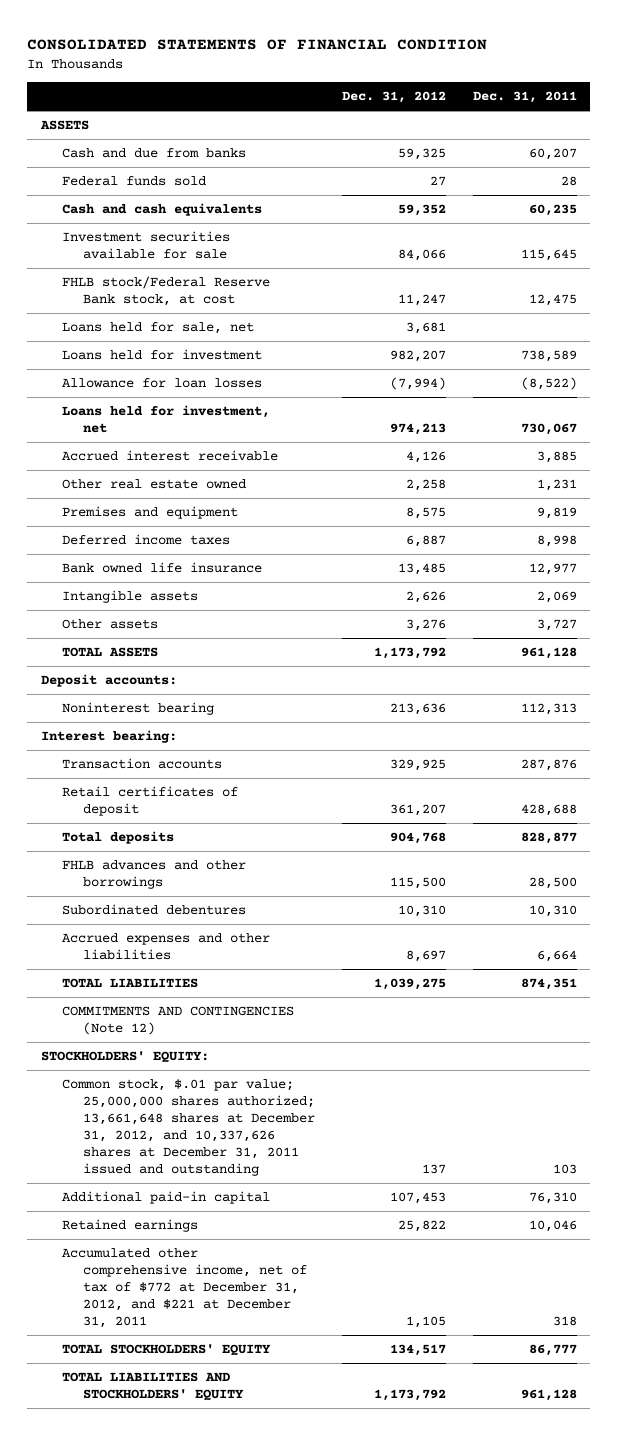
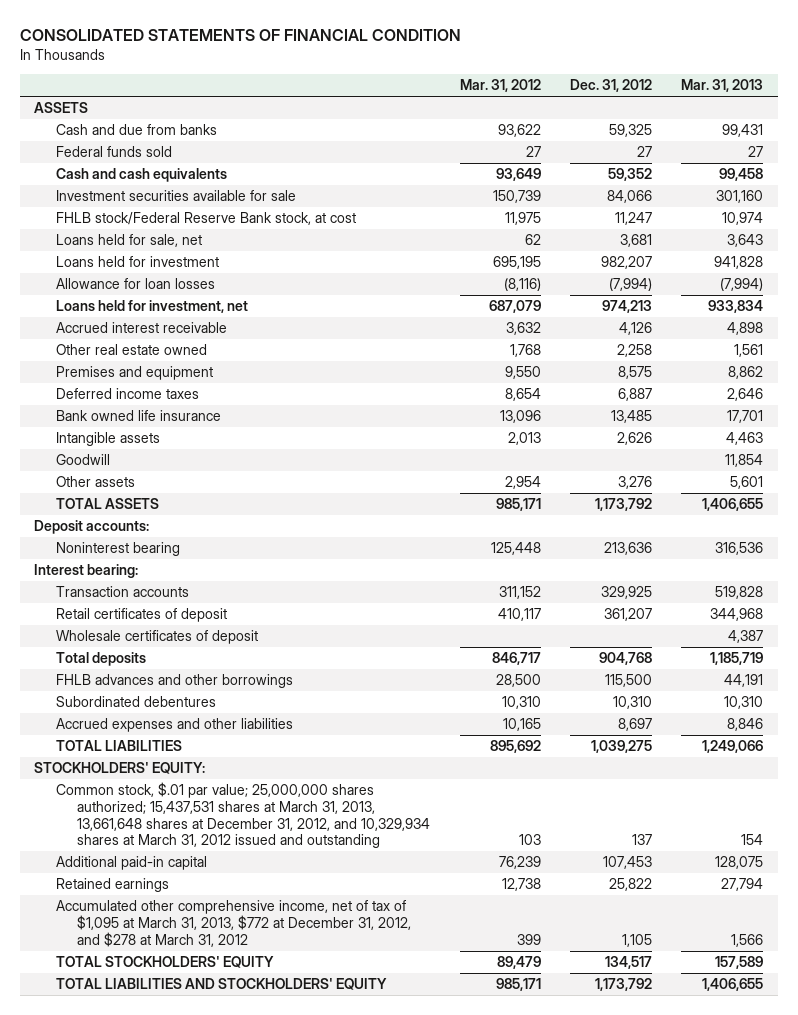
- | Dec. 31, 2012 | Dec. 31, 2011
+ | Mar. 31, 2012 | Dec. 31, 2012 | Mar. 31, 2013
+ Goodwill | | | 11,854
+ Wholesale certificates of deposit | | | 4,387
- COMMITMENTS AND CONTINGENCIES (Note 12)
- Common stock, $.01 par value; 25,000,000 shares authorized; 13,661,648 shares at December 31, 2012, and 10,337,626 shares at December 31, 2011 issued and outstanding | 137 | 103
+ Common stock, $.01 par value; 25,000,000 shares authorized; 15,437,531 shares at March 31, 2013, 13,661,648 shares at December 31, 2012, and 10,329,934 shares at March 31, 2012 issued and outstanding | 103 | 137 | 154
- Accumulated other comprehensive income, net of tax of $772 at December 31, 2012, and $221 at December 31, 2011 | 1,105 | 318
+ Accumulated other comprehensive income, net of tax of $1,095 at March 31, 2013, $772 at December 31, 2012, and $278 at March 31, 2012 | 399 | 1,105 | 1,566

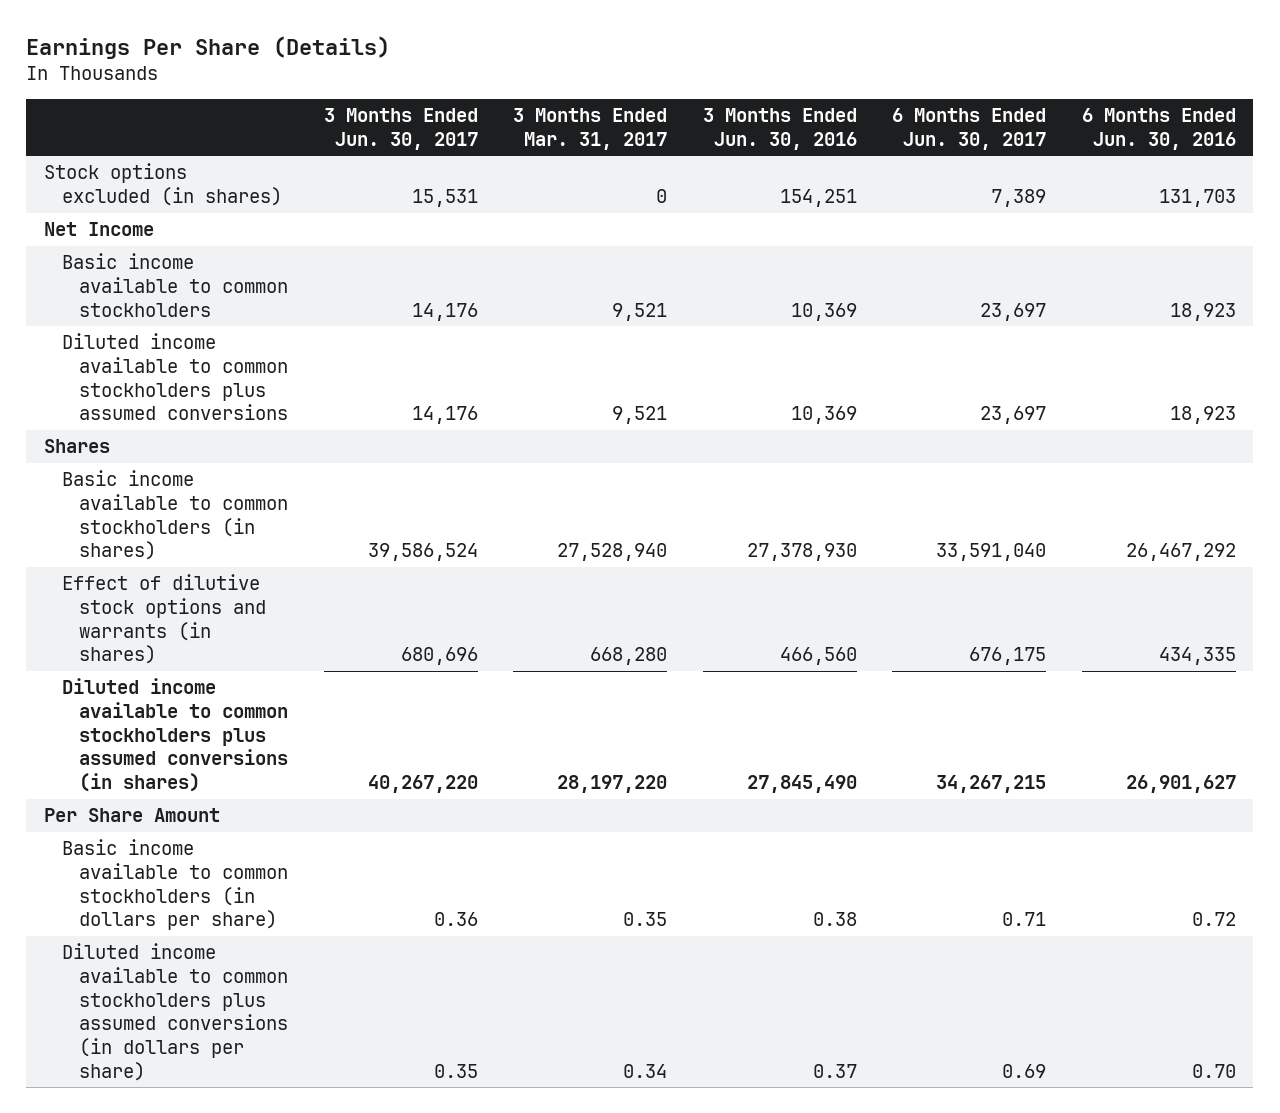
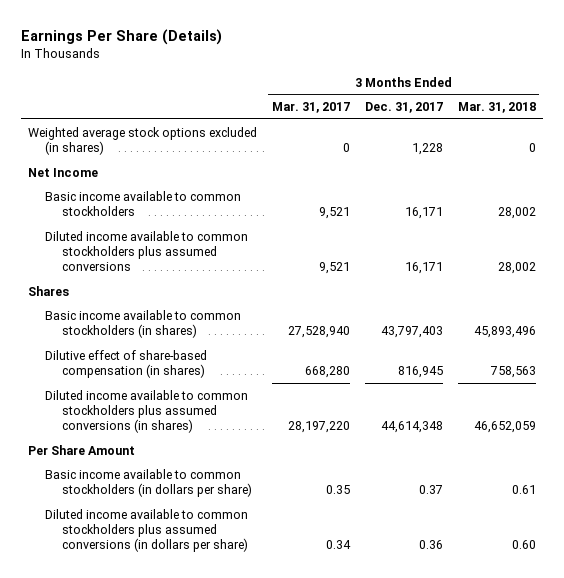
- | 3 Months Ended Jun. 30, 2017 | 3 Months Ended Mar. 31, 2017 | 3 Months Ended Jun. 30, 2016 | 6 Months Ended Jun. 30, 2017 | 6 Months Ended Jun. 30, 2016
+ | 3 Months Ended Mar. 31, 2017 | 3 Months Ended Dec. 31, 2017 | 3 Months Ended Mar. 31, 2018
- Stock options excluded (in shares) | 15,531 | 0 | 154,251 | 7,389 | 131,703
+ Weighted average stock options excluded (in shares) | 0 | 1,228 | 0
- Effect of dilutive stock options and warrants (in shares) | 680,696 | 668,280 | 466,560 | 676,175 | 434,335
+ Dilutive effect of share-based compensation (in shares) | 668,280 | 816,945 | 758,563

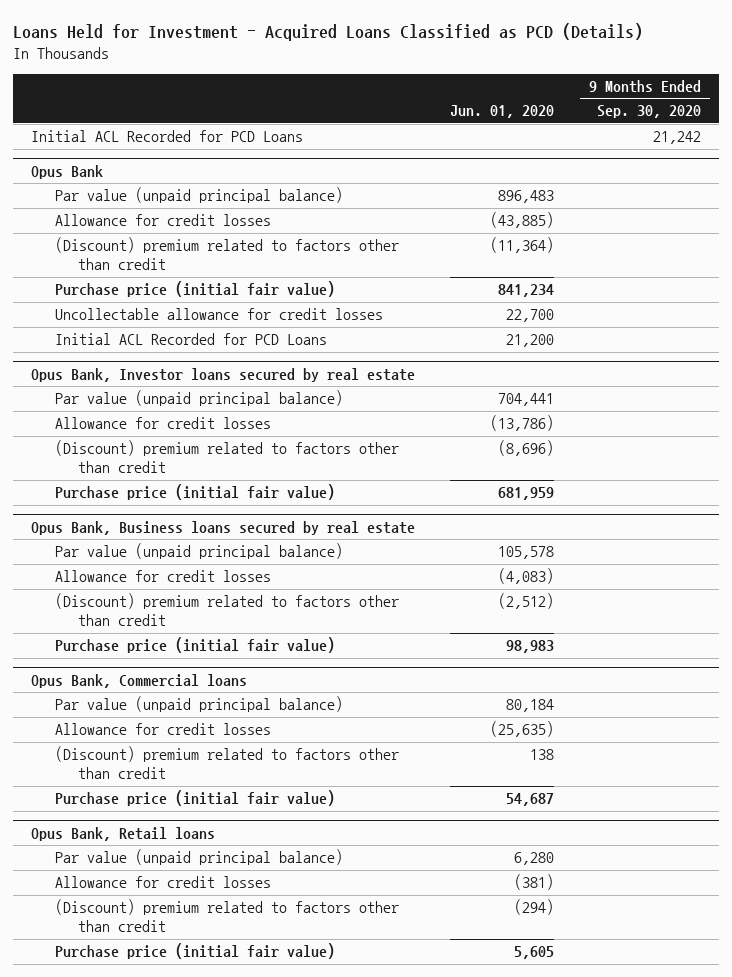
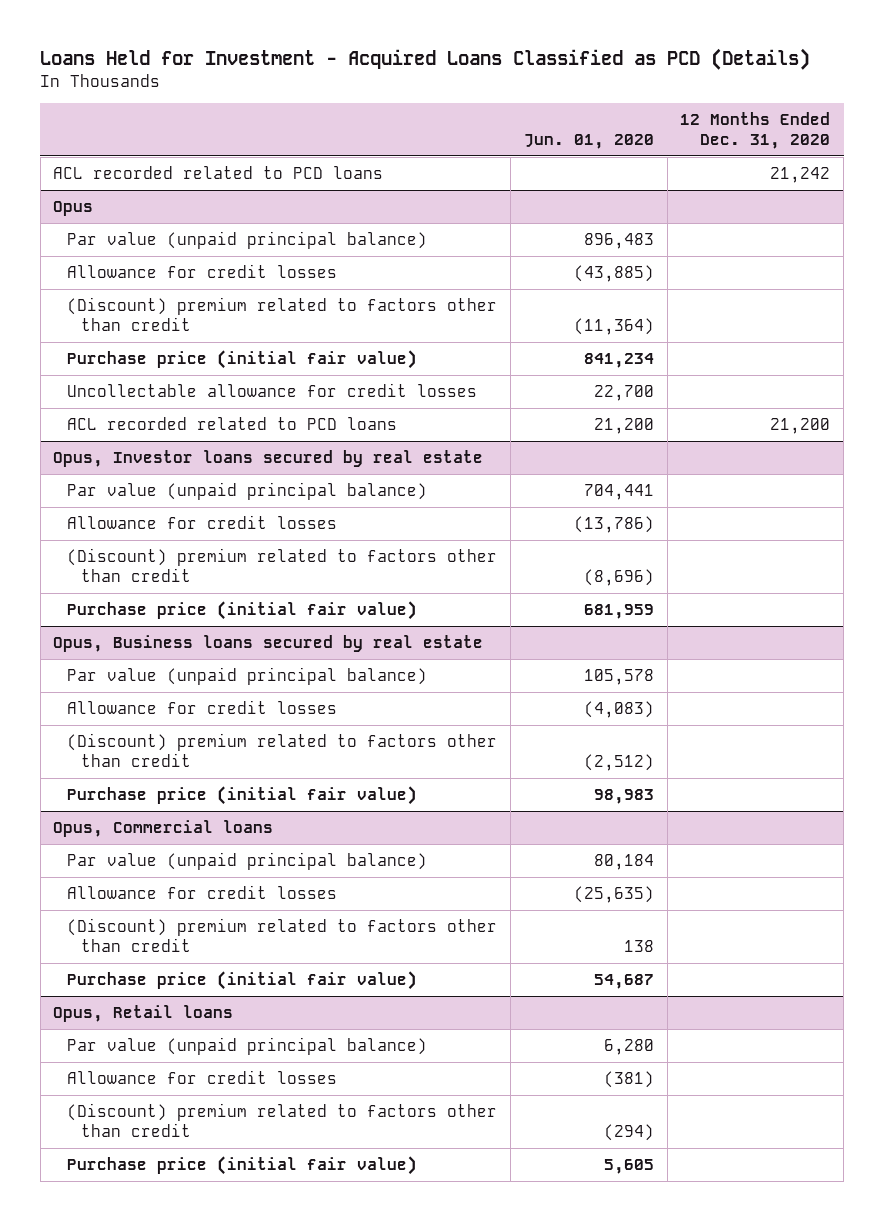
- | Jun. 01, 2020 | 9 Months Ended Sep. 30, 2020
+ | Jun. 01, 2020 | 12 Months Ended Dec. 31, 2020
- Initial ACL Recorded for PCD Loans | | 21,242
- Opus Bank
+ ACL recorded related to PCD loans | | 21,242
+ Opus
- Initial ACL Recorded for PCD Loans | 21,200 |
- Opus Bank, Investor loans secured by real estate
+ ACL recorded related to PCD loans | 21,200 | 21,200
+ Opus, Investor loans secured by real estate
- Opus Bank, Business loans secured by real estate
+ Opus, Business loans secured by real estate
- Opus Bank, Commercial loans
+ Opus, Commercial loans
- Opus Bank, Retail loans
+ Opus, Retail loans

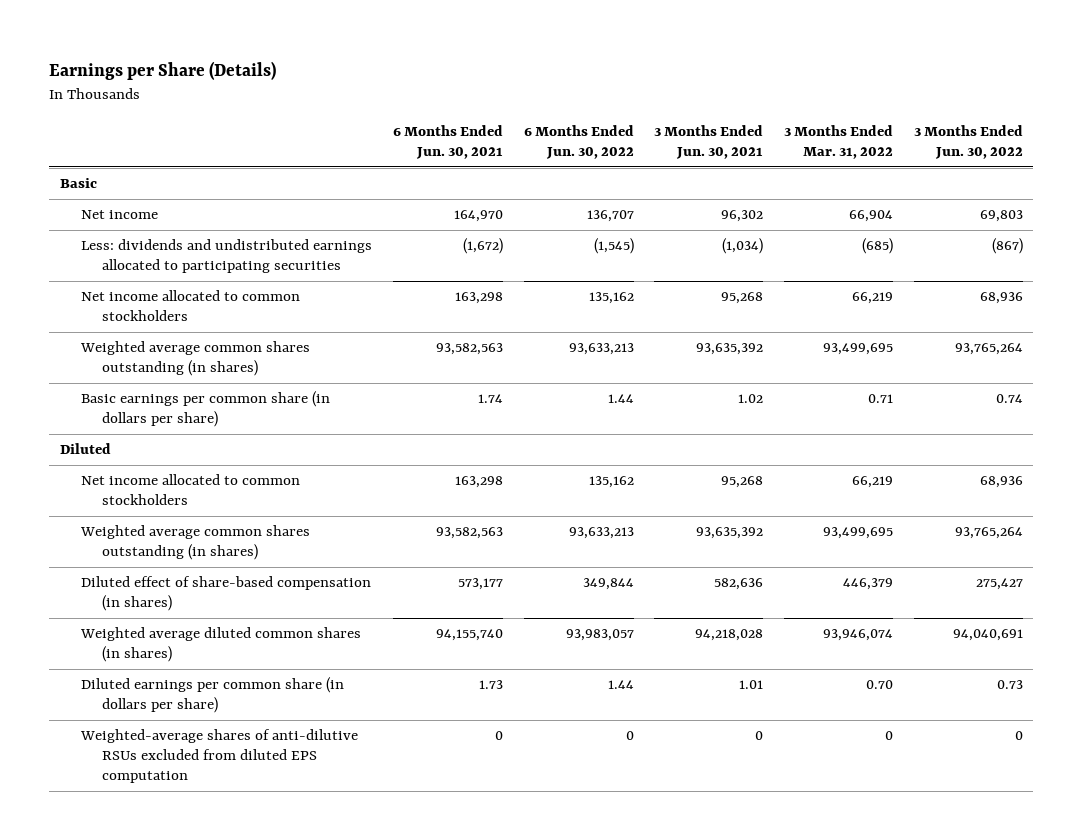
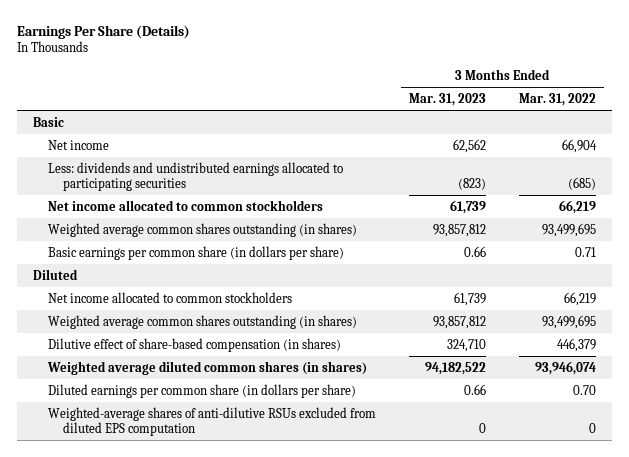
- Earnings per Share (Details)
+ Earnings Per Share (Details)
- | 6 Months Ended Jun. 30, 2021 | 6 Months Ended Jun. 30, 2022 | 3 Months Ended Jun. 30, 2021 | 3 Months Ended Mar. 31, 2022 | 3 Months Ended Jun. 30, 2022
+ | 3 Months Ended Mar. 31, 2023 | 3 Months Ended Mar. 31, 2022
- Diluted effect of share-based compensation (in shares) | 573,177 | 349,844 | 582,636 | 446,379 | 275,427
+ Dilutive effect of share-based compensation (in shares) | 324,710 | 446,379

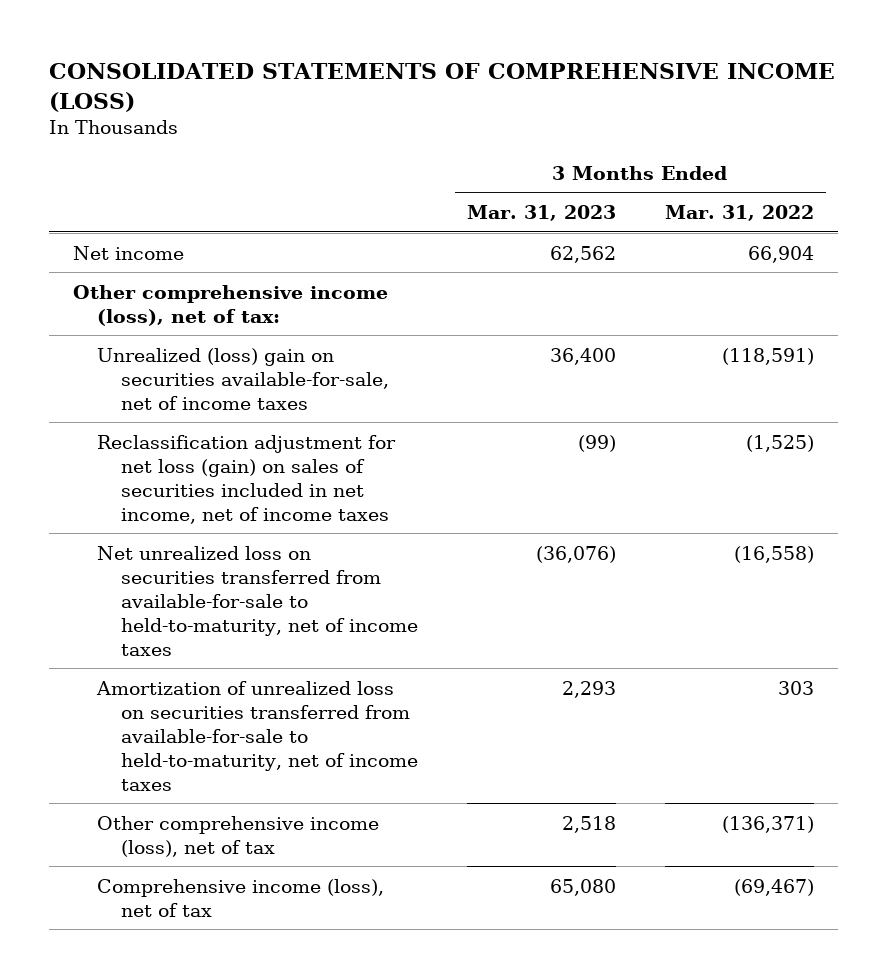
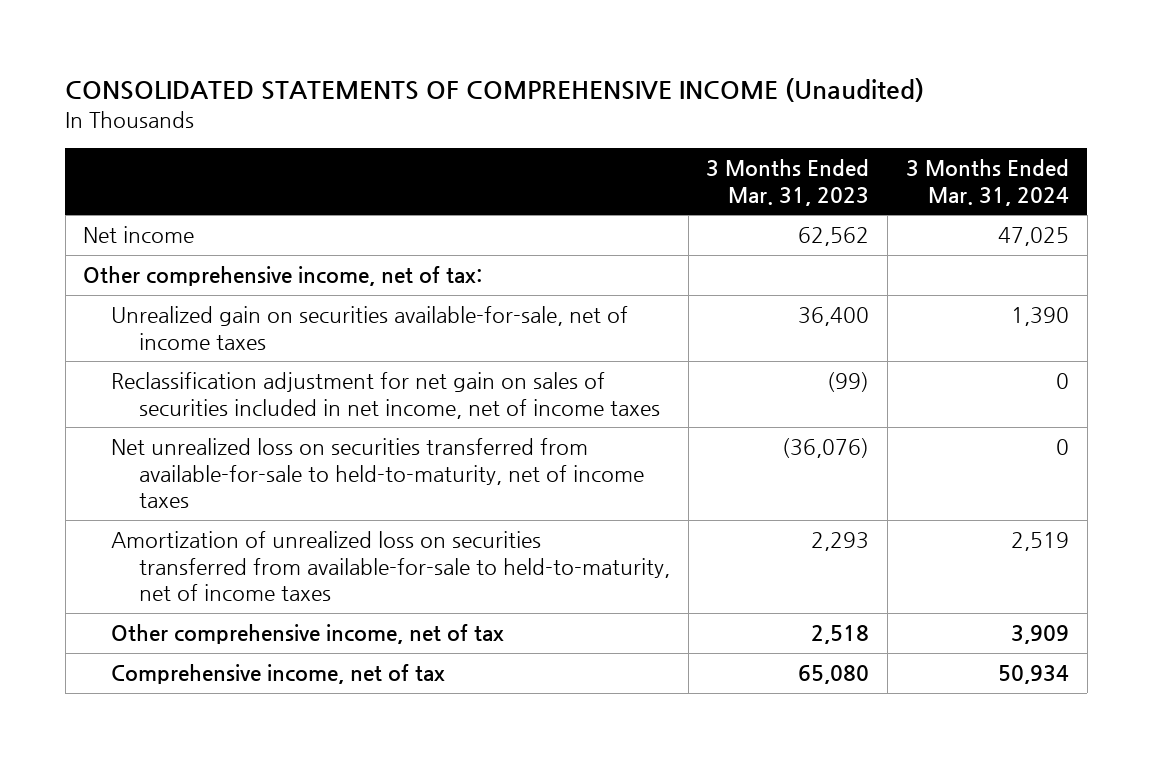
- CONSOLIDATED STATEMENTS OF COMPREHENSIVE INCOME (LOSS)
+ CONSOLIDATED STATEMENTS OF COMPREHENSIVE INCOME (Unaudited)
- | 3 Months Ended Mar. 31, 2023 | 3 Months Ended Mar. 31, 2022
+ | 3 Months Ended Mar. 31, 2023 | 3 Months Ended Mar. 31, 2024
- Other comprehensive income (loss), net of tax:
- Unrealized (loss) gain on securities available-for-sale, net of income taxes | 36,400 | (118,591)
- Reclassification adjustment for net loss (gain) on sales of securities included in net income, net of income taxes | (99) | (1,525)
+ Other comprehensive income, net of tax:
+ Unrealized gain on securities available-for-sale, net of income taxes | 36,400 | 1,390
+ Reclassification adjustment for net gain on sales of securities included in net income, net of income taxes | (99) | 0
- Other comprehensive income (loss), net of tax | 2,518 | (136,371)
- Comprehensive income (loss), net of tax | 65,080 | (69,467)
+ Other comprehensive income, net of tax | 2,518 | 3,909
+ Comprehensive income, net of tax | 65,080 | 50,934

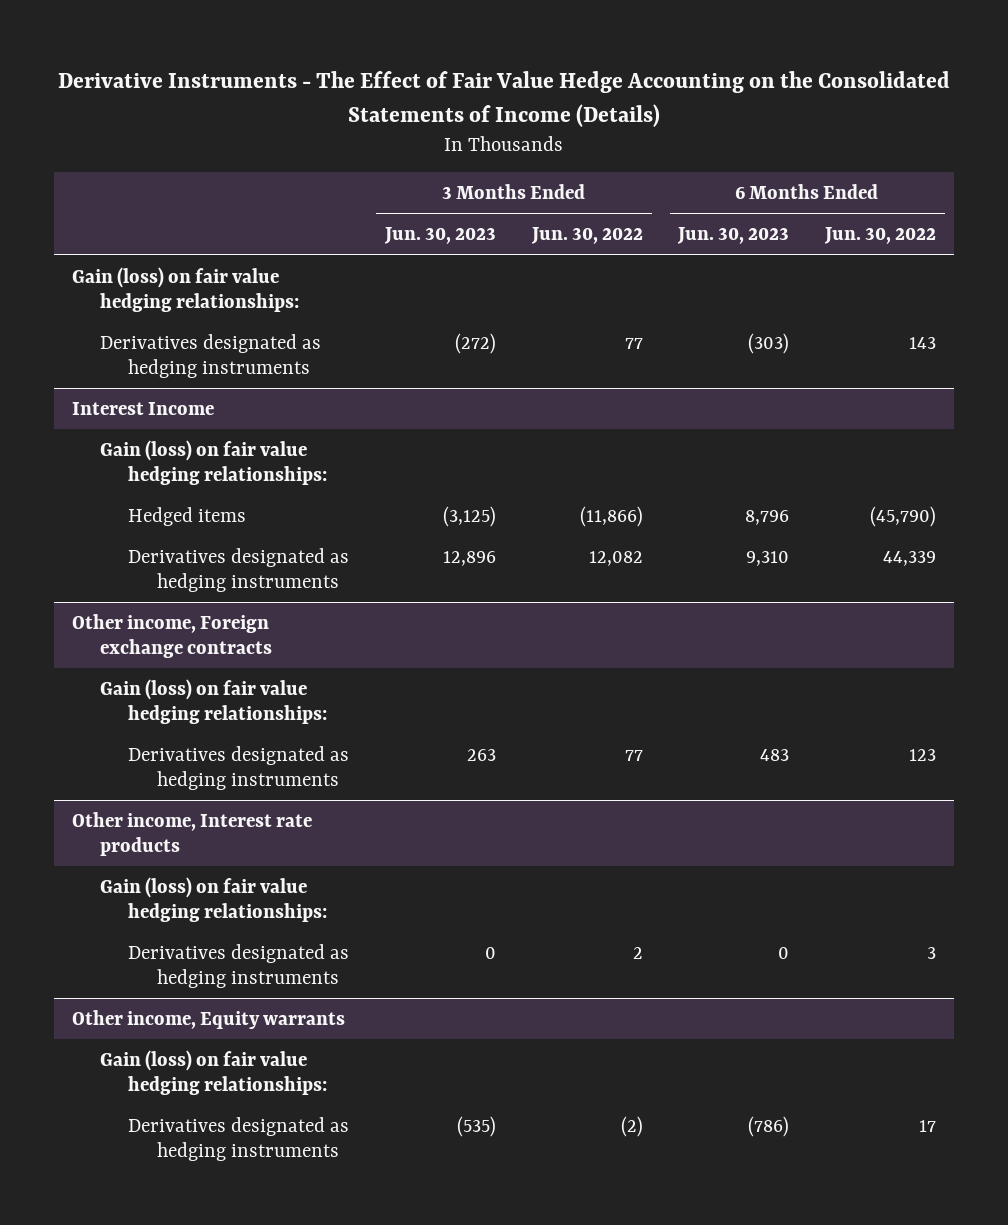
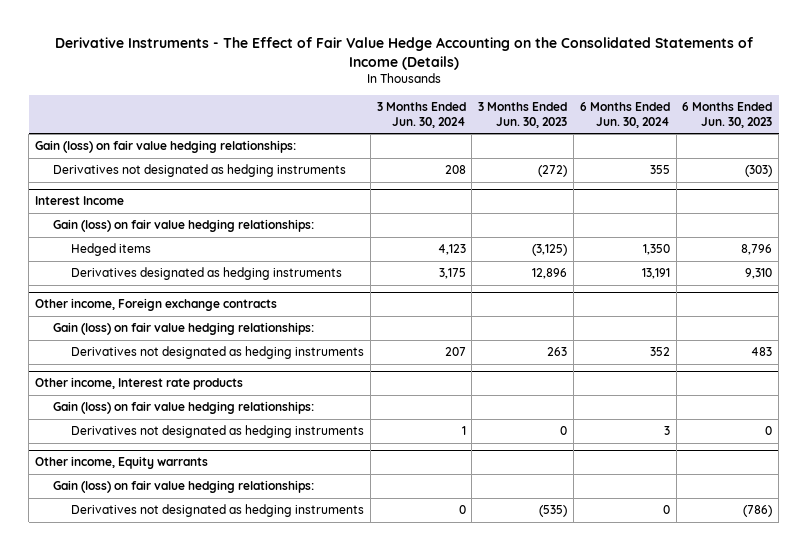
- | 3 Months Ended Jun. 30, 2023 | 3 Months Ended Jun. 30, 2022 | 6 Months Ended Jun. 30, 2023 | 6 Months Ended Jun. 30, 2022
+ | 3 Months Ended Jun. 30, 2024 | 3 Months Ended Jun. 30, 2023 | 6 Months Ended Jun. 30, 2024 | 6 Months Ended Jun. 30, 2023
- Derivatives designated as hedging instruments | (272) | 77 | (303) | 143
+ Derivatives not designated as hedging instruments | 208 | (272) | 355 | (303)
@ Other income, Foreign exchange contracts
- Derivatives designated as hedging instruments | 263 | 77 | 483 | 123
+ Derivatives not designated as hedging instruments | 207 | 263 | 352 | 483
@ Other income, Interest rate products
- Derivatives designated as hedging instruments | 0 | 2 | 0 | 3
+ Derivatives not designated as hedging instruments | 1 | 0 | 3 | 0
@ Other income, Equity warrants
- Derivatives designated as hedging instruments | (535) | (2) | (786) | 17
+ Derivatives not designated as hedging instruments | 0 | (535) | 0 | (786)

